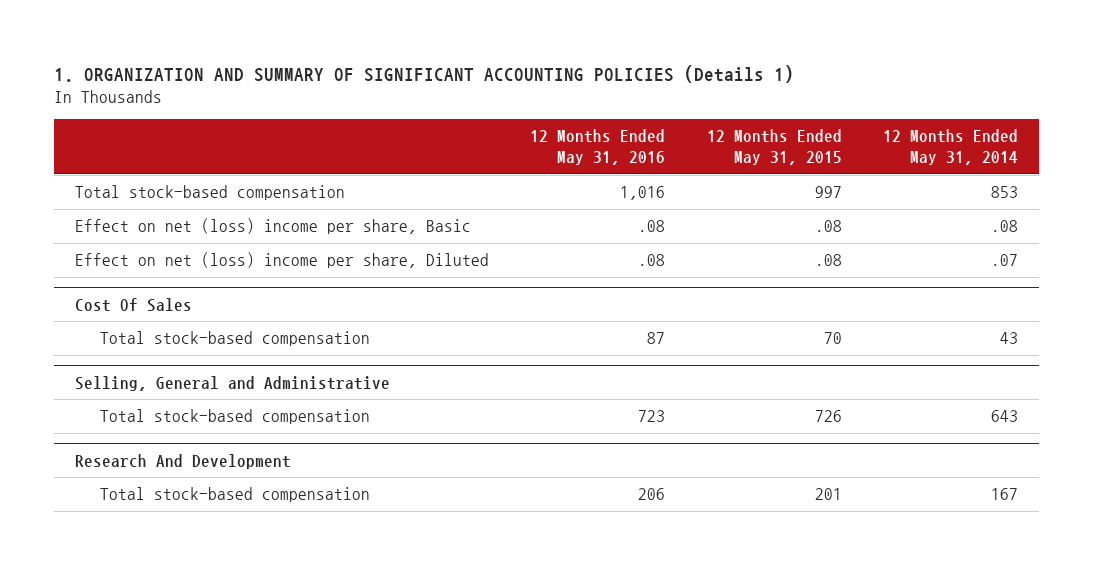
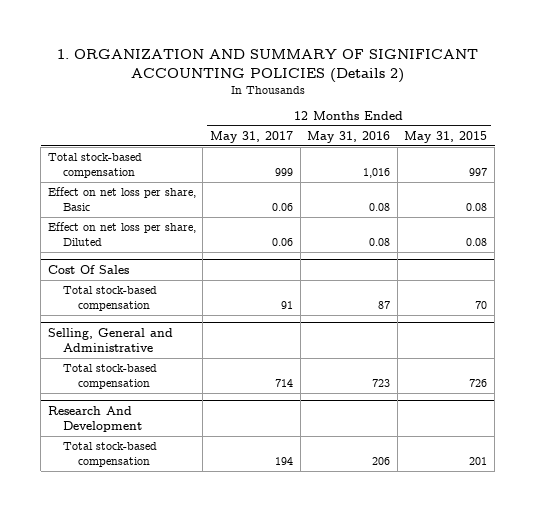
- 1. ORGANIZATION AND SUMMARY OF SIGNIFICANT ACCOUNTING POLICIES (Details 1)
+ 1. ORGANIZATION AND SUMMARY OF SIGNIFICANT ACCOUNTING POLICIES (Details 2)
- | 12 Months Ended May 31, 2016 | 12 Months Ended May 31, 2015 | 12 Months Ended May 31, 2014
+ | 12 Months Ended May 31, 2017 | 12 Months Ended May 31, 2016 | 12 Months Ended May 31, 2015
- Effect on net (loss) income per share, Basic | .08 | .08 | .08
- Effect on net (loss) income per share, Diluted | .08 | .08 | .07
+ Effect on net loss per share, Basic | 0.06 | 0.08 | 0.08
+ Effect on net loss per share, Diluted | 0.06 | 0.08 | 0.08

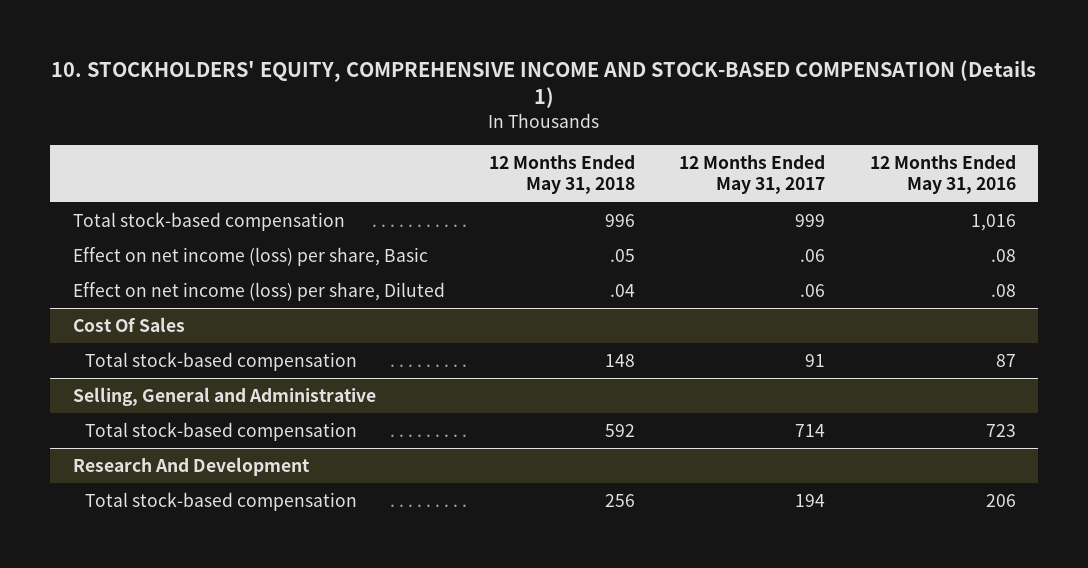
- 1. ORGANIZATION AND SUMMARY OF SIGNIFICANT ACCOUNTING POLICIES (Details 2)
+ 10. STOCKHOLDERS' EQUITY, COMPREHENSIVE INCOME AND STOCK-BASED COMPENSATION (Details 1)
- | 12 Months Ended May 31, 2017 | 12 Months Ended May 31, 2016 | 12 Months Ended May 31, 2015
+ | 12 Months Ended May 31, 2018 | 12 Months Ended May 31, 2017 | 12 Months Ended May 31, 2016
- Effect on net loss per share, Basic | 0.06 | 0.08 | 0.08
- Effect on net loss per share, Diluted | 0.06 | 0.08 | 0.08
+ Effect on net income (loss) per share, Basic | .05 | .06 | .08
+ Effect on net income (loss) per share, Diluted | .04 | .06 | .08

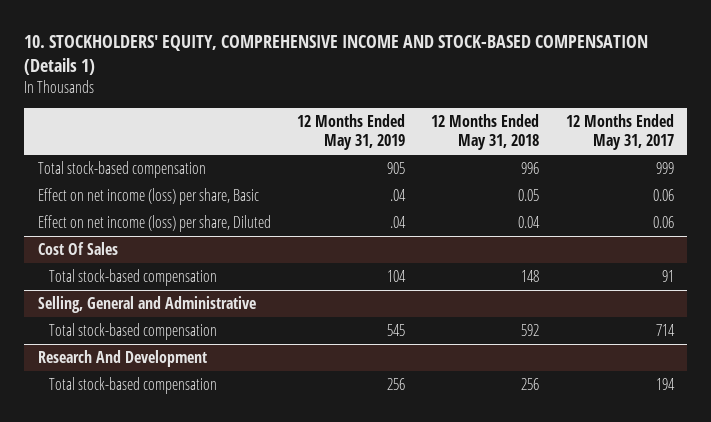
- | 12 Months Ended May 31, 2018 | 12 Months Ended May 31, 2017 | 12 Months Ended May 31, 2016
+ | 12 Months Ended May 31, 2019 | 12 Months Ended May 31, 2018 | 12 Months Ended May 31, 2017
- Effect on net income (loss) per share, Basic | .05 | .06 | .08
- Effect on net income (loss) per share, Diluted | .04 | .06 | .08
+ Effect on net income (loss) per share, Basic | .04 | 0.05 | 0.06
+ Effect on net income (loss) per share, Diluted | .04 | 0.04 | 0.06

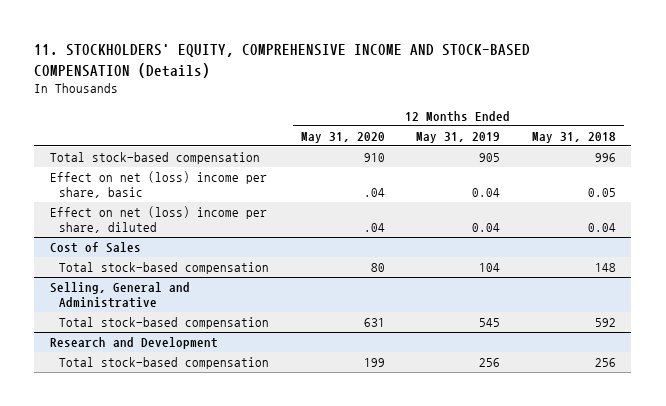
- 10. STOCKHOLDERS' EQUITY, COMPREHENSIVE INCOME AND STOCK-BASED COMPENSATION (Details 1)
+ 11. STOCKHOLDERS' EQUITY, COMPREHENSIVE INCOME AND STOCK-BASED COMPENSATION (Details)
- | 12 Months Ended May 31, 2019 | 12 Months Ended May 31, 2018 | 12 Months Ended May 31, 2017
+ | 12 Months Ended May 31, 2020 | 12 Months Ended May 31, 2019 | 12 Months Ended May 31, 2018
- Effect on net income (loss) per share, Basic | .04 | 0.05 | 0.06
- Effect on net income (loss) per share, Diluted | .04 | 0.04 | 0.06
- Cost Of Sales
+ Effect on net (loss) income per share, basic | .04 | 0.04 | 0.05
+ Effect on net (loss) income per share, diluted | .04 | 0.04 | 0.04
+ Cost of Sales
- Research And Development
+ Research and Development

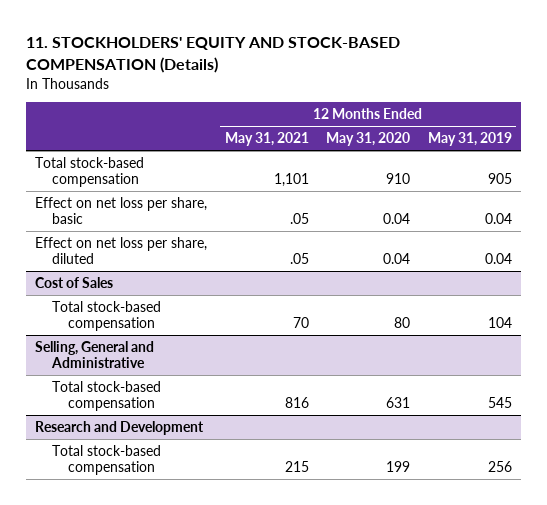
- 11. STOCKHOLDERS' EQUITY, COMPREHENSIVE INCOME AND STOCK-BASED COMPENSATION (Details)
+ 11. STOCKHOLDERS' EQUITY AND STOCK-BASED COMPENSATION (Details)
- | 12 Months Ended May 31, 2020 | 12 Months Ended May 31, 2019 | 12 Months Ended May 31, 2018
+ | 12 Months Ended May 31, 2021 | 12 Months Ended May 31, 2020 | 12 Months Ended May 31, 2019
- Effect on net (loss) income per share, basic | .04 | 0.04 | 0.05
- Effect on net (loss) income per share, diluted | .04 | 0.04 | 0.04
+ Effect on net loss per share, basic | .05 | 0.04 | 0.04
+ Effect on net loss per share, diluted | .05 | 0.04 | 0.04

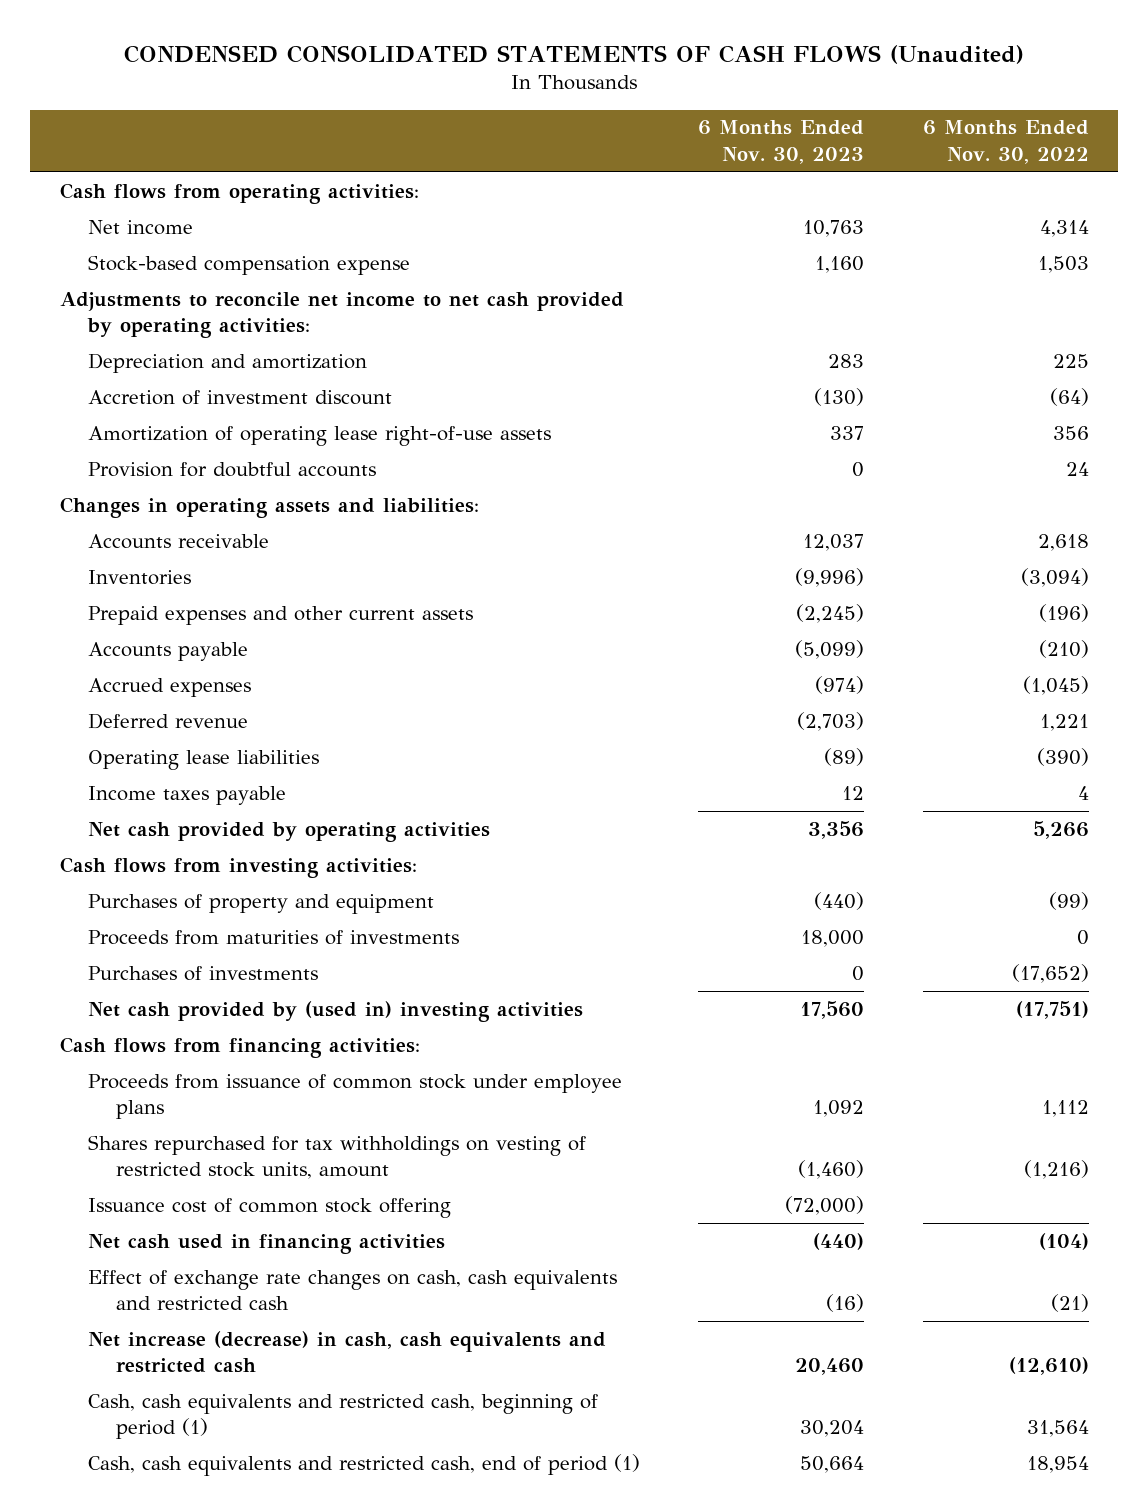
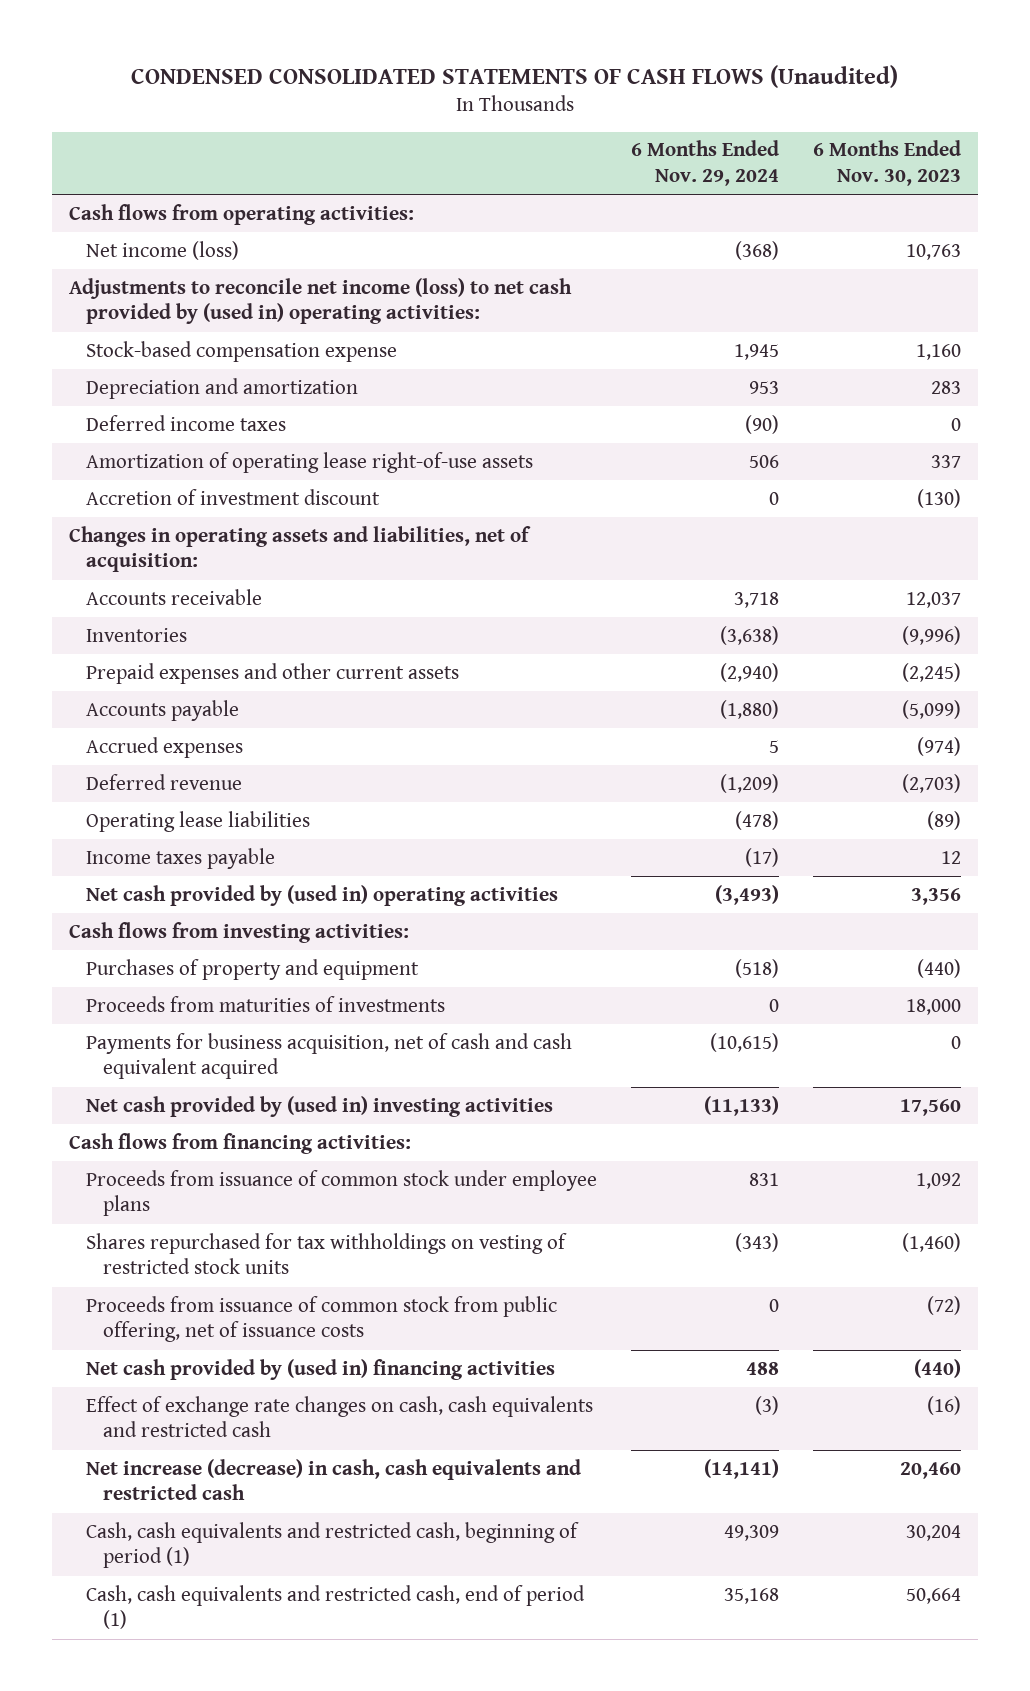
- | 6 Months Ended Nov. 30, 2023 | 6 Months Ended Nov. 30, 2022
+ | 6 Months Ended Nov. 29, 2024 | 6 Months Ended Nov. 30, 2023
- Net income | 10,763 | 4,314
+ Net income (loss) | (368) | 10,763
+ Adjustments to reconcile net income (loss) to net cash provided by (used in) operating activities:
- Adjustments to reconcile net income to net cash provided by operating activities:
+ Deferred income taxes | (90) | 0
- Provision for doubtful accounts | 0 | 24
- Changes in operating assets and liabilities:
moved down: Accretion of investment discount | 0 | (130)
+ Changes in operating assets and liabilities, net of acquisition:
- Net cash provided by operating activities | 3,356 | 5,266
+ Net cash provided by (used in) operating activities | (3,493) | 3,356
- Purchases of investments | 0 | (17,652)
+ Payments for business acquisition, net of cash and cash equivalent acquired | (10,615) | 0
- Shares repurchased for tax withholdings on vesting of restricted stock units, amount | (1,460) | (1,216)
- Issuance cost of common stock offering | (72,000) |
- Net cash used in financing activities | (440) | (104)
+ Shares repurchased for tax withholdings on vesting of restricted stock units | (343) | (1,460)
+ Proceeds from issuance of common stock from public offering, net of issuance costs | 0 | (72)
+ Net cash provided by (used in) financing activities | 488 | (440)

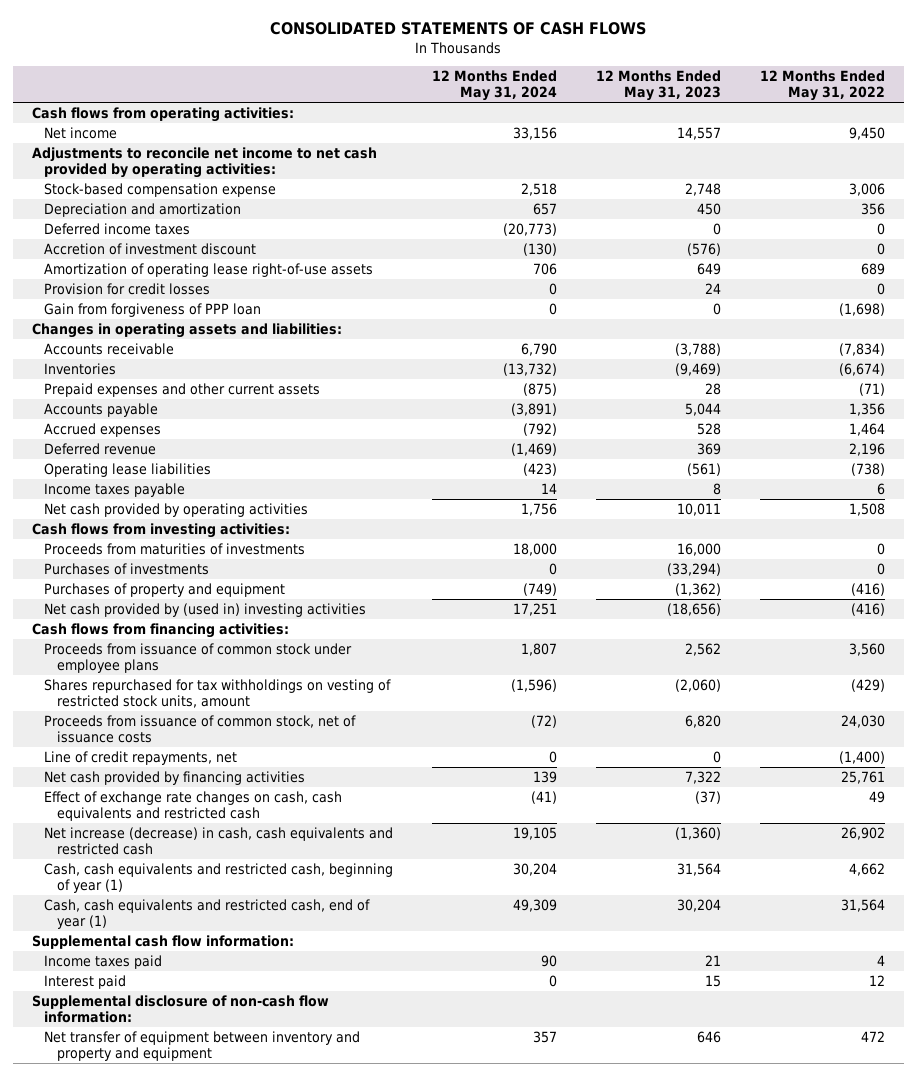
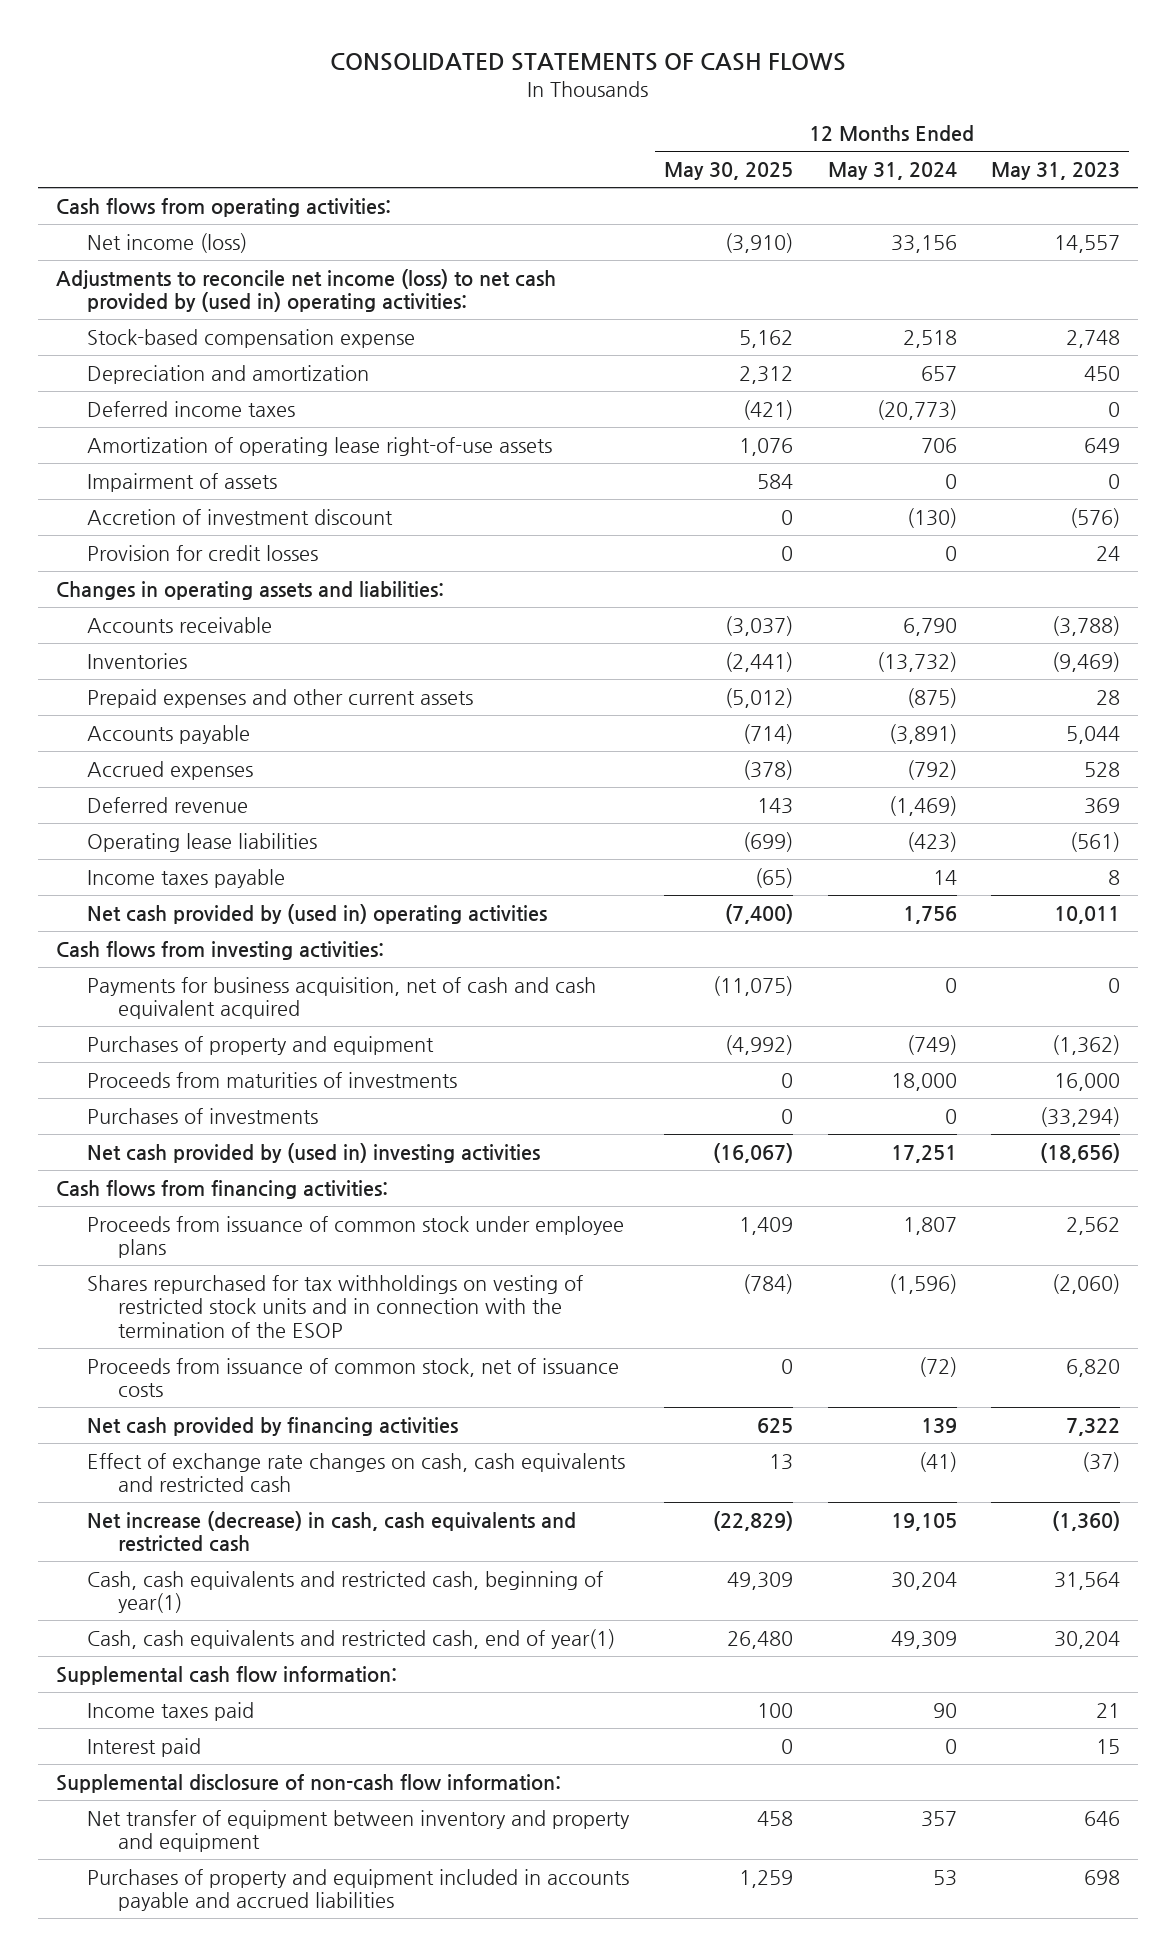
- | 12 Months Ended May 31, 2024 | 12 Months Ended May 31, 2023 | 12 Months Ended May 31, 2022
+ | 12 Months Ended May 30, 2025 | 12 Months Ended May 31, 2024 | 12 Months Ended May 31, 2023
- Net income | 33,156 | 14,557 | 9,450
- Adjustments to reconcile net income to net cash provided by operating activities:
+ Net income (loss) | (3,910) | 33,156 | 14,557
+ Adjustments to reconcile net income (loss) to net cash provided by (used in) operating activities:
+ Impairment of assets | 584 | 0 | 0
moved down: Accretion of investment discount | 0 | (130) | (576)
- Gain from forgiveness of PPP loan | 0 | 0 | (1,698)
- Net cash provided by operating activities | 1,756 | 10,011 | 1,508
+ Net cash provided by (used in) operating activities | (7,400) | 1,756 | 10,011
+ Payments for business acquisition, net of cash and cash equivalent acquired | (11,075) | 0 | 0
moved up: Purchases of property and equipment | (4,992) | (749) | (1,362)
- Shares repurchased for tax withholdings on vesting of restricted stock units, amount | (1,596) | (2,060) | (429)
+ Shares repurchased for tax withholdings on vesting of restricted stock units and in connection with the termination of the ESOP | (784) | (1,596) | (2,060)
- Line of credit repayments, net | 0 | 0 | (1,400)
- Cash, cash equivalents and restricted cash, beginning of year (1) | 30,204 | 31,564 | 4,662
- Cash, cash equivalents and restricted cash, end of year (1) | 49,309 | 30,204 | 31,564
+ Cash, cash equivalents and restricted cash, beginning of year(1) | 49,309 | 30,204 | 31,564
+ Cash, cash equivalents and restricted cash, end of year(1) | 26,480 | 49,309 | 30,204
+ Purchases of property and equipment included in accounts payable and accrued liabilities | 1,259 | 53 | 698

